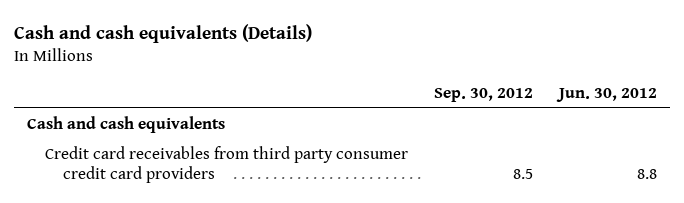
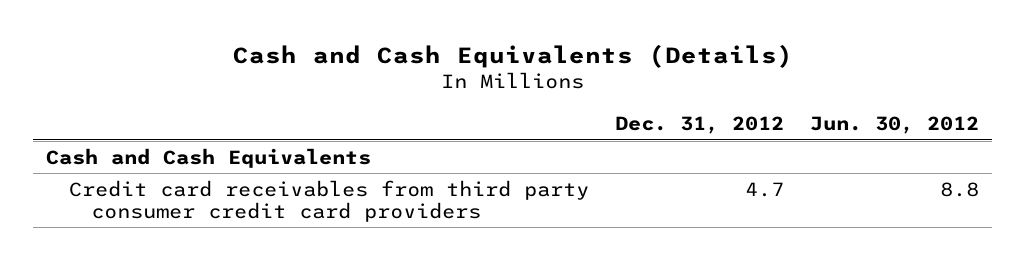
- Cash and cash equivalents (Details)
+ Cash and Cash Equivalents (Details)
- | Sep. 30, 2012 | Jun. 30, 2012
+ | Dec. 31, 2012 | Jun. 30, 2012
- Cash and cash equivalents
+ Cash and Cash Equivalents

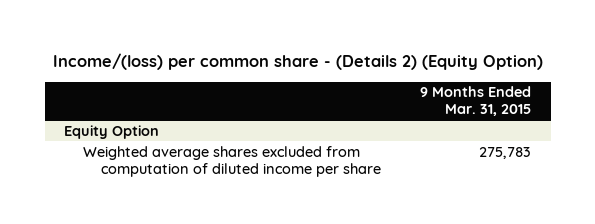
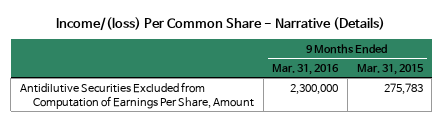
- Income/(loss) per common share - (Details 2) (Equity Option)
+ Income/(loss) Per Common Share - Narrative (Details)
- | 9 Months Ended Mar. 31, 2015
+ | 9 Months Ended Mar. 31, 2016 | 9 Months Ended Mar. 31, 2015
- Equity Option
- Weighted average shares excluded from computation of diluted income per share | 275,783
+ Antidilutive Securities Excluded from Computation of Earnings Per Share, Amount | 2,300,000 | 275,783

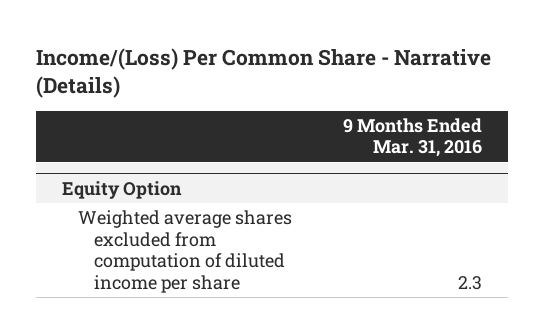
- Income/(loss) Per Common Share - Narrative (Details)
+ Income/(Loss) Per Common Share - Narrative (Details)
- | 9 Months Ended Mar. 31, 2016 | 9 Months Ended Mar. 31, 2015
+ | 9 Months Ended Mar. 31, 2016
- Antidilutive Securities Excluded from Computation of Earnings Per Share, Amount | 2,300,000 | 275,783
+ Equity Option
+ Weighted average shares excluded from computation of diluted income per share | 2.3

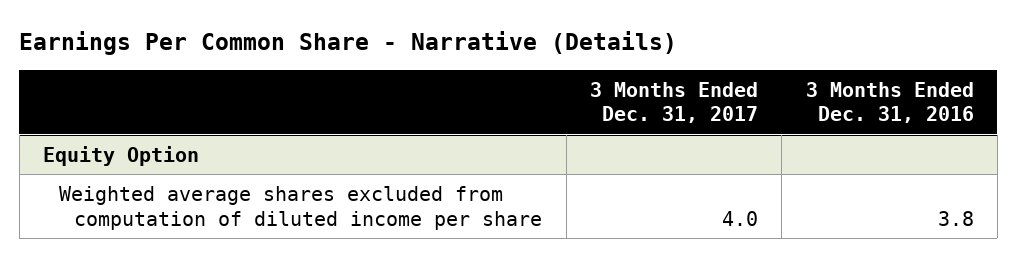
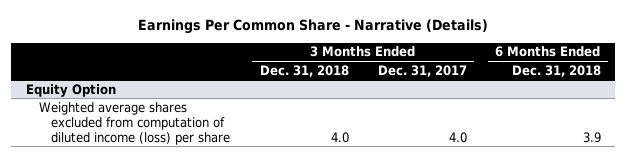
- | 3 Months Ended Dec. 31, 2017 | 3 Months Ended Dec. 31, 2016
+ | 3 Months Ended Dec. 31, 2018 | 3 Months Ended Dec. 31, 2017 | 6 Months Ended Dec. 31, 2018
@ Equity Option
- Weighted average shares excluded from computation of diluted income per share | 4.0 | 3.8
+ Weighted average shares excluded from computation of diluted income (loss) per share | 4.0 | 4.0 | 3.9

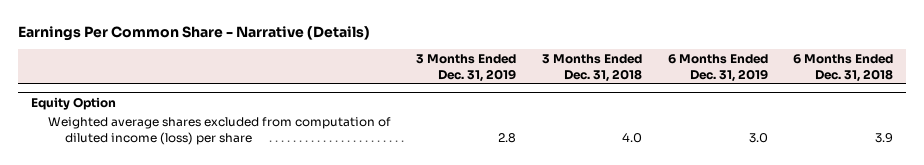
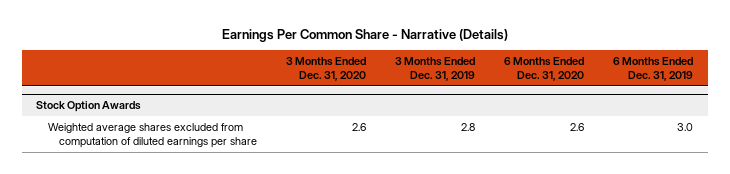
- | 3 Months Ended Dec. 31, 2019 | 3 Months Ended Dec. 31, 2018 | 6 Months Ended Dec. 31, 2019 | 6 Months Ended Dec. 31, 2018
+ | 3 Months Ended Dec. 31, 2020 | 3 Months Ended Dec. 31, 2019 | 6 Months Ended Dec. 31, 2020 | 6 Months Ended Dec. 31, 2019
- Equity Option
- Weighted average shares excluded from computation of diluted income (loss) per share | 2.8 | 4.0 | 3.0 | 3.9
+ Stock Option Awards
+ Weighted average shares excluded from computation of diluted earnings per share | 2.6 | 2.8 | 2.6 | 3.0

